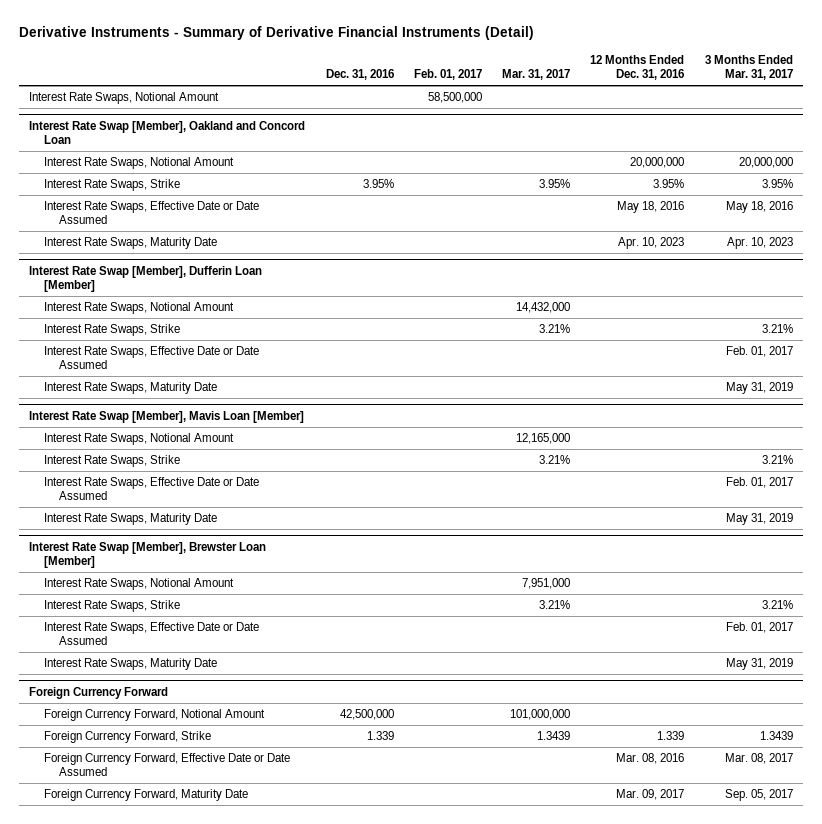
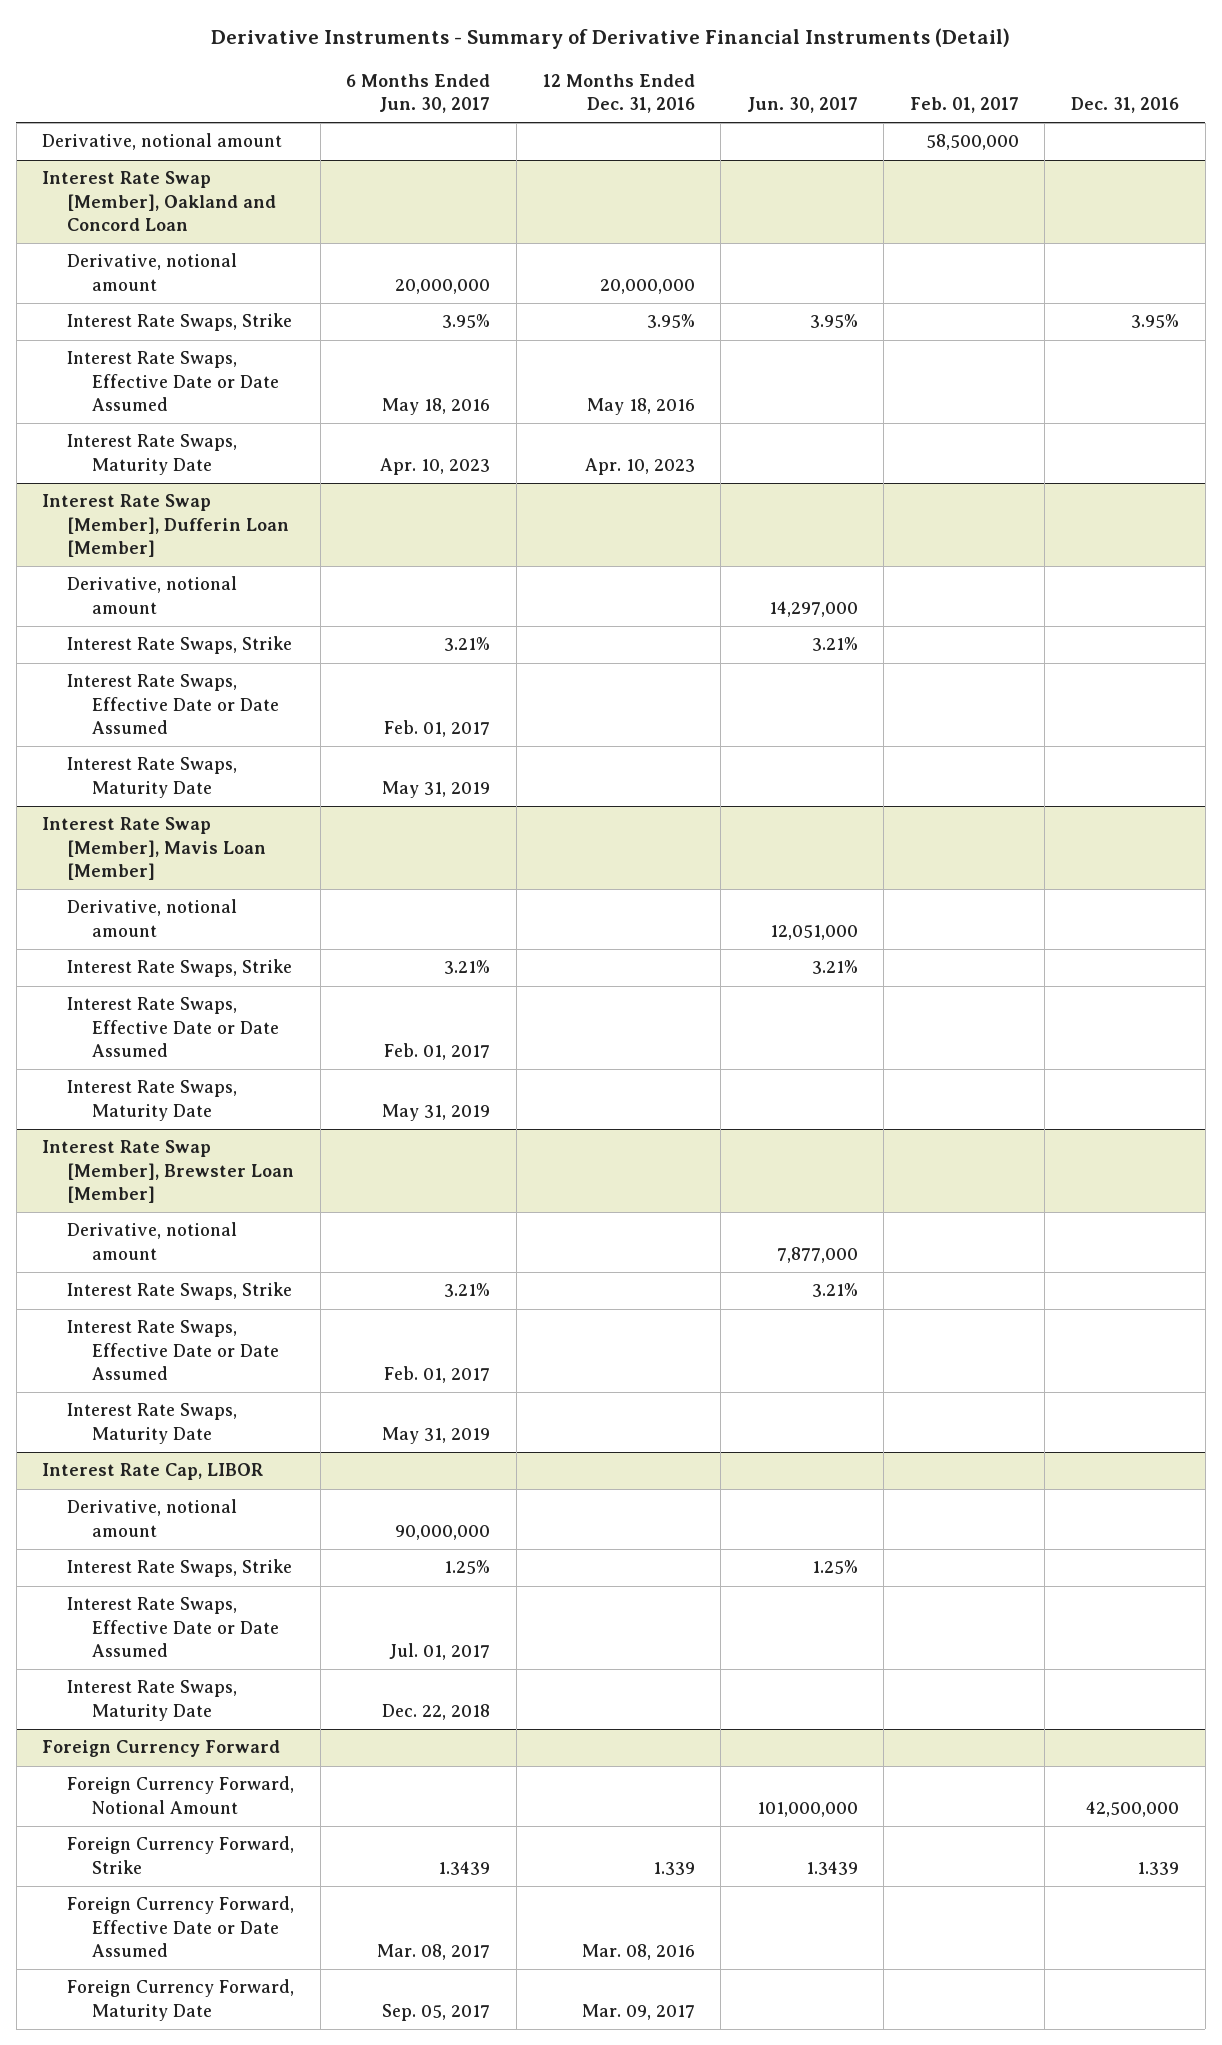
- | Dec. 31, 2016 | Feb. 01, 2017 | Mar. 31, 2017 | 12 Months Ended Dec. 31, 2016 | 3 Months Ended Mar. 31, 2017
+ | 6 Months Ended Jun. 30, 2017 | 12 Months Ended Dec. 31, 2016 | Jun. 30, 2017 | Feb. 01, 2017 | Dec. 31, 2016
- Interest Rate Swaps, Notional Amount | | 58,500,000 | | |
+ Derivative, notional amount | | | | 58,500,000 |
@ Interest Rate Swap [Member], Oakland and Concord Loan
- Interest Rate Swaps, Notional Amount | | | | 20,000,000 | 20,000,000
+ Derivative, notional amount | 20,000,000 | 20,000,000 | | |
@ Interest Rate Swap [Member], Dufferin Loan [Member]
- Interest Rate Swaps, Notional Amount | | | 14,432,000 | |
+ Derivative, notional amount | | | 14,297,000 | |
@ Interest Rate Swap [Member], Mavis Loan [Member]
- Interest Rate Swaps, Notional Amount | | | 12,165,000 | |
+ Derivative, notional amount | | | 12,051,000 | |
@ Interest Rate Swap [Member], Brewster Loan [Member]
- Interest Rate Swaps, Notional Amount | | | 7,951,000 | |
+ Derivative, notional amount | | | 7,877,000 | |
+ Interest Rate Cap, LIBOR
+ Derivative, notional amount | 90,000,000 | | | |
+ Interest Rate Swaps, Strike | 1.25% | | 1.25% | |
+ Interest Rate Swaps, Effective Date or Date Assumed | Jul. 01, 2017 | | | |
+ Interest Rate Swaps, Maturity Date | Dec. 22, 2018 | | | |

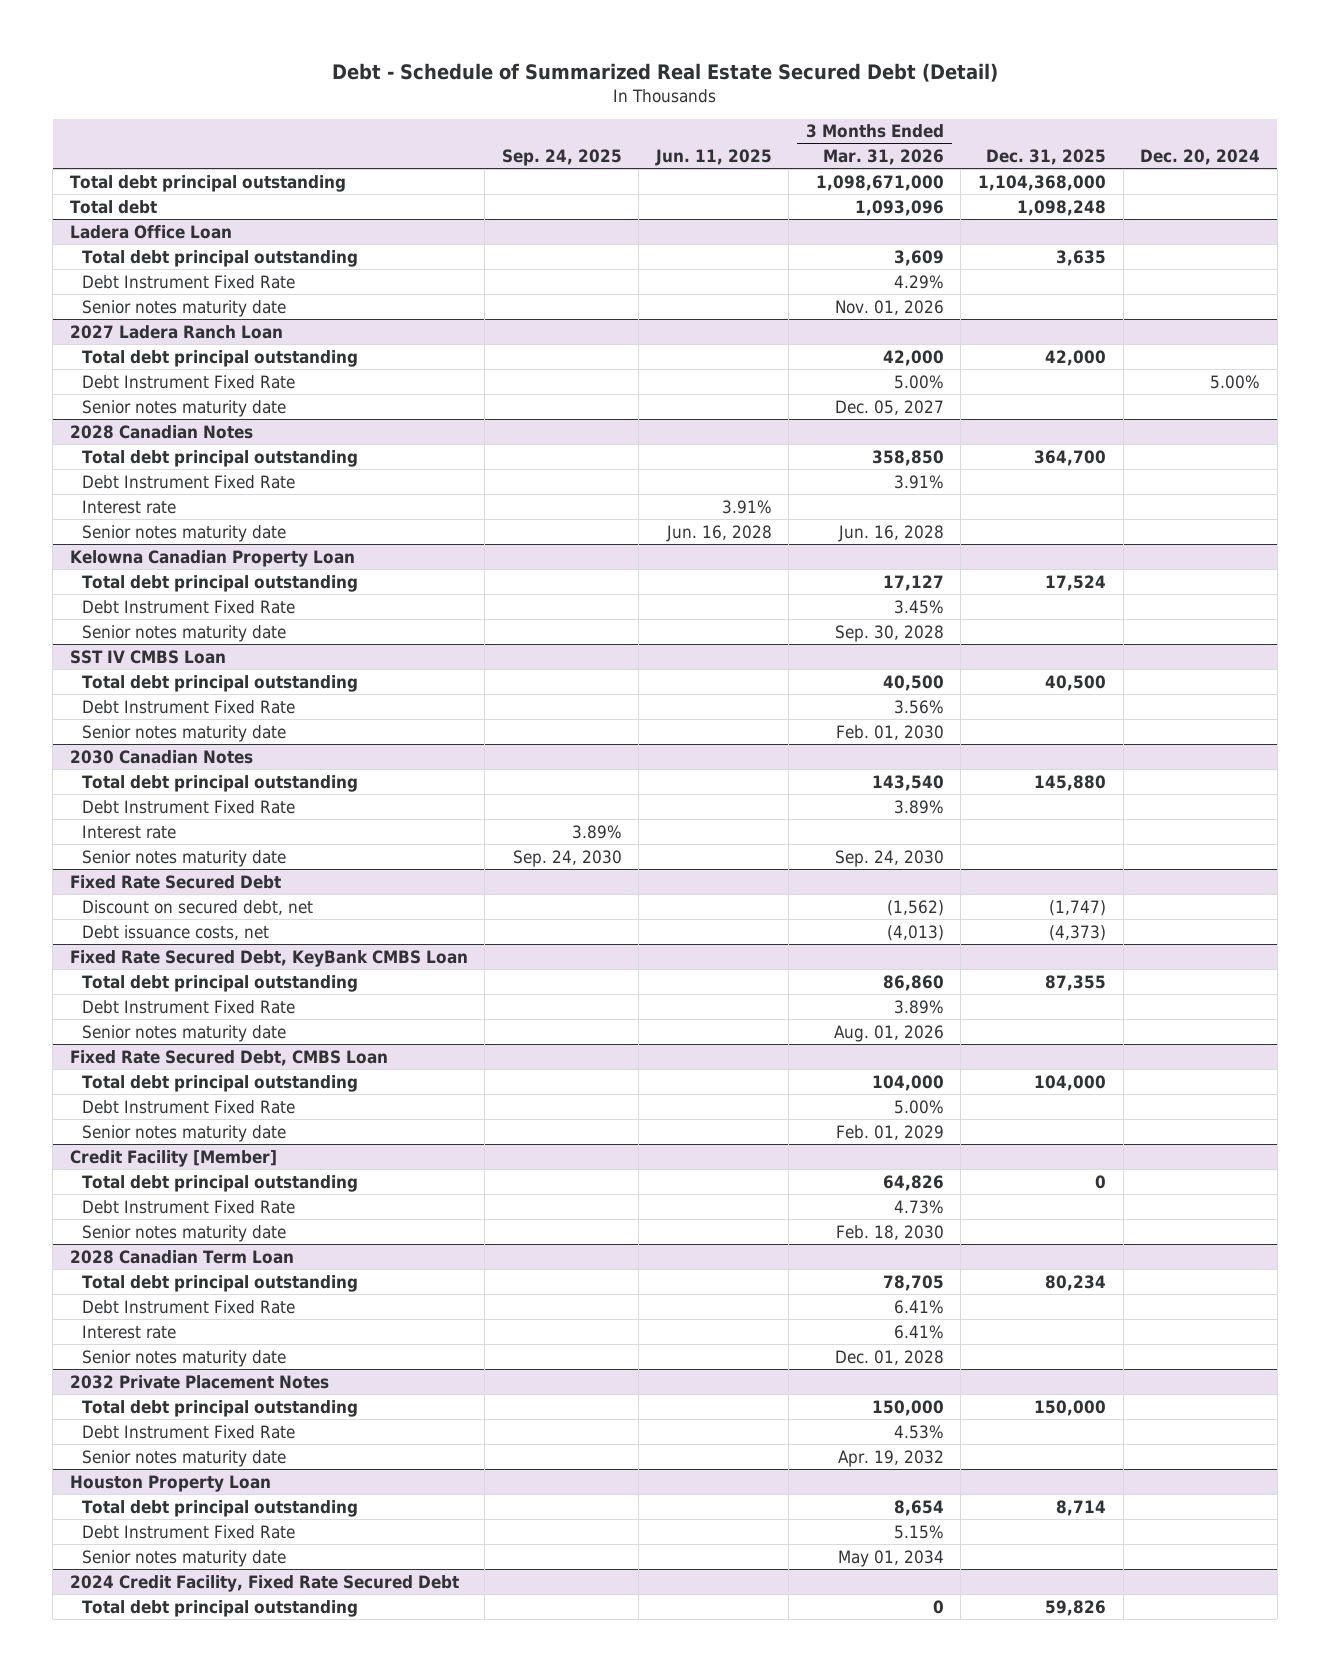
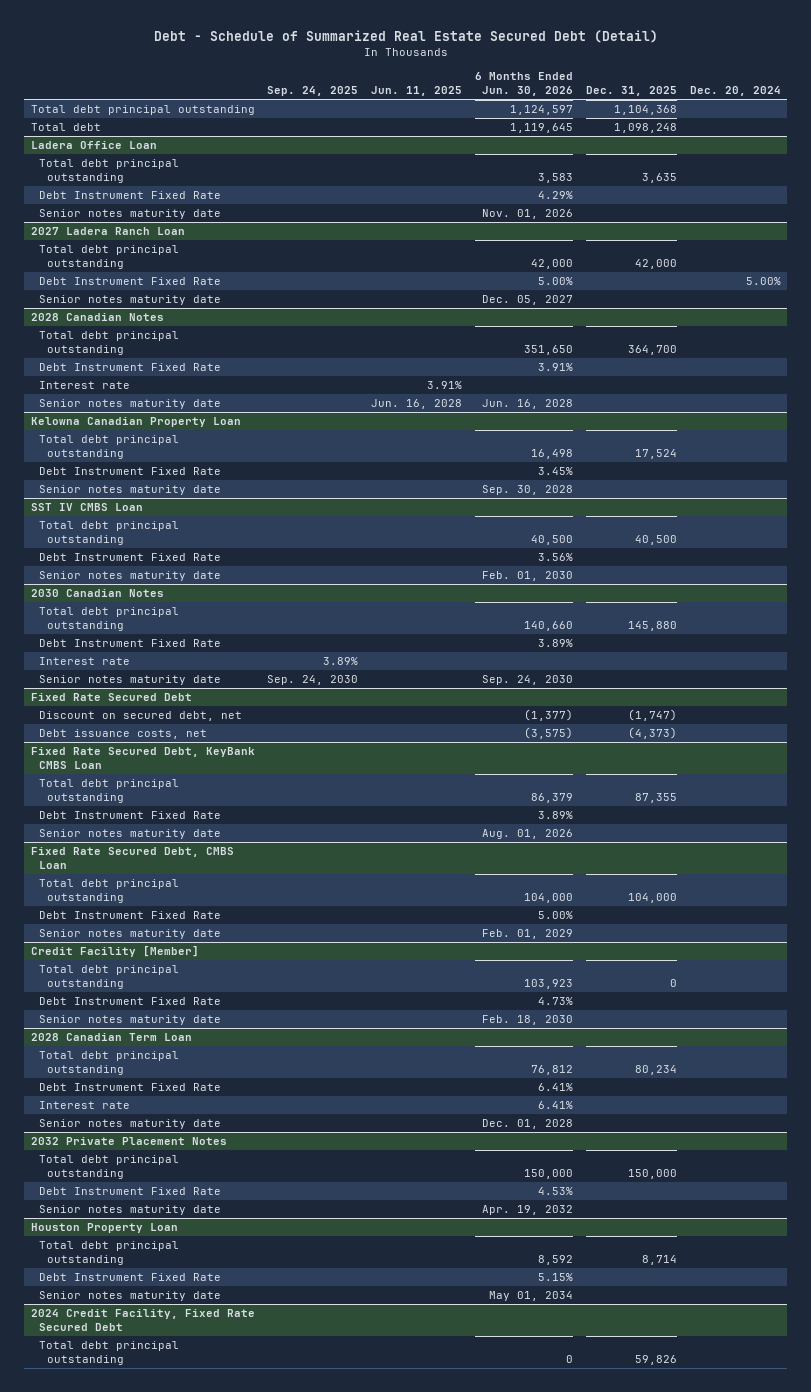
- | Sep. 24, 2025 | Jun. 11, 2025 | 3 Months Ended Mar. 31, 2026 | Dec. 31, 2025 | Dec. 20, 2024
+ | Sep. 24, 2025 | Jun. 11, 2025 | 6 Months Ended Jun. 30, 2026 | Dec. 31, 2025 | Dec. 20, 2024
- Total debt principal outstanding | | | 1,098,671,000 | 1,104,368,000 |
+ Total debt principal outstanding | | | 1,124,597 | 1,104,368 |

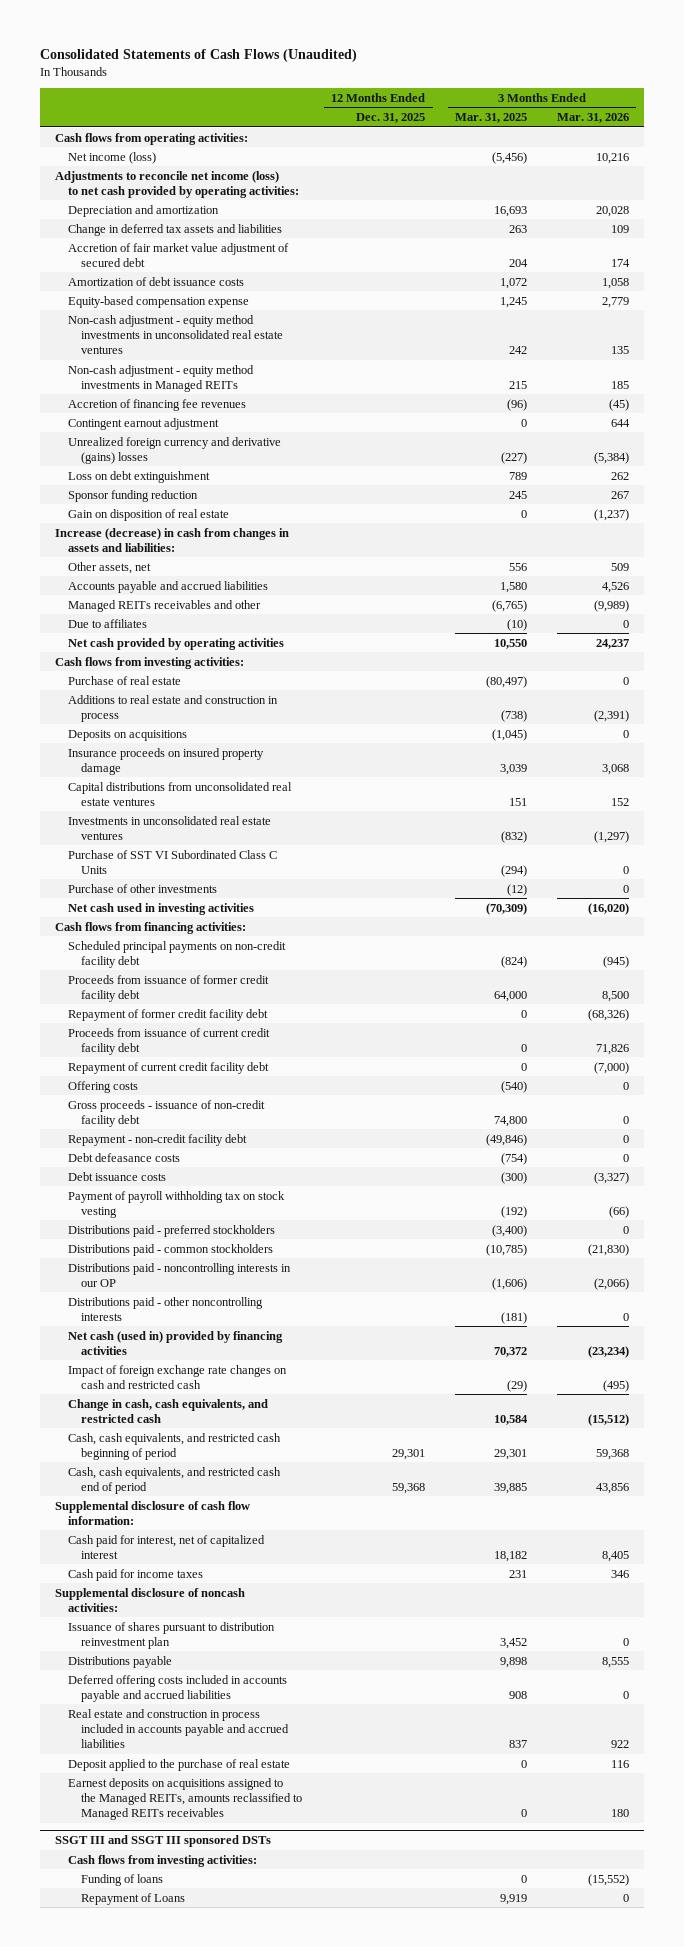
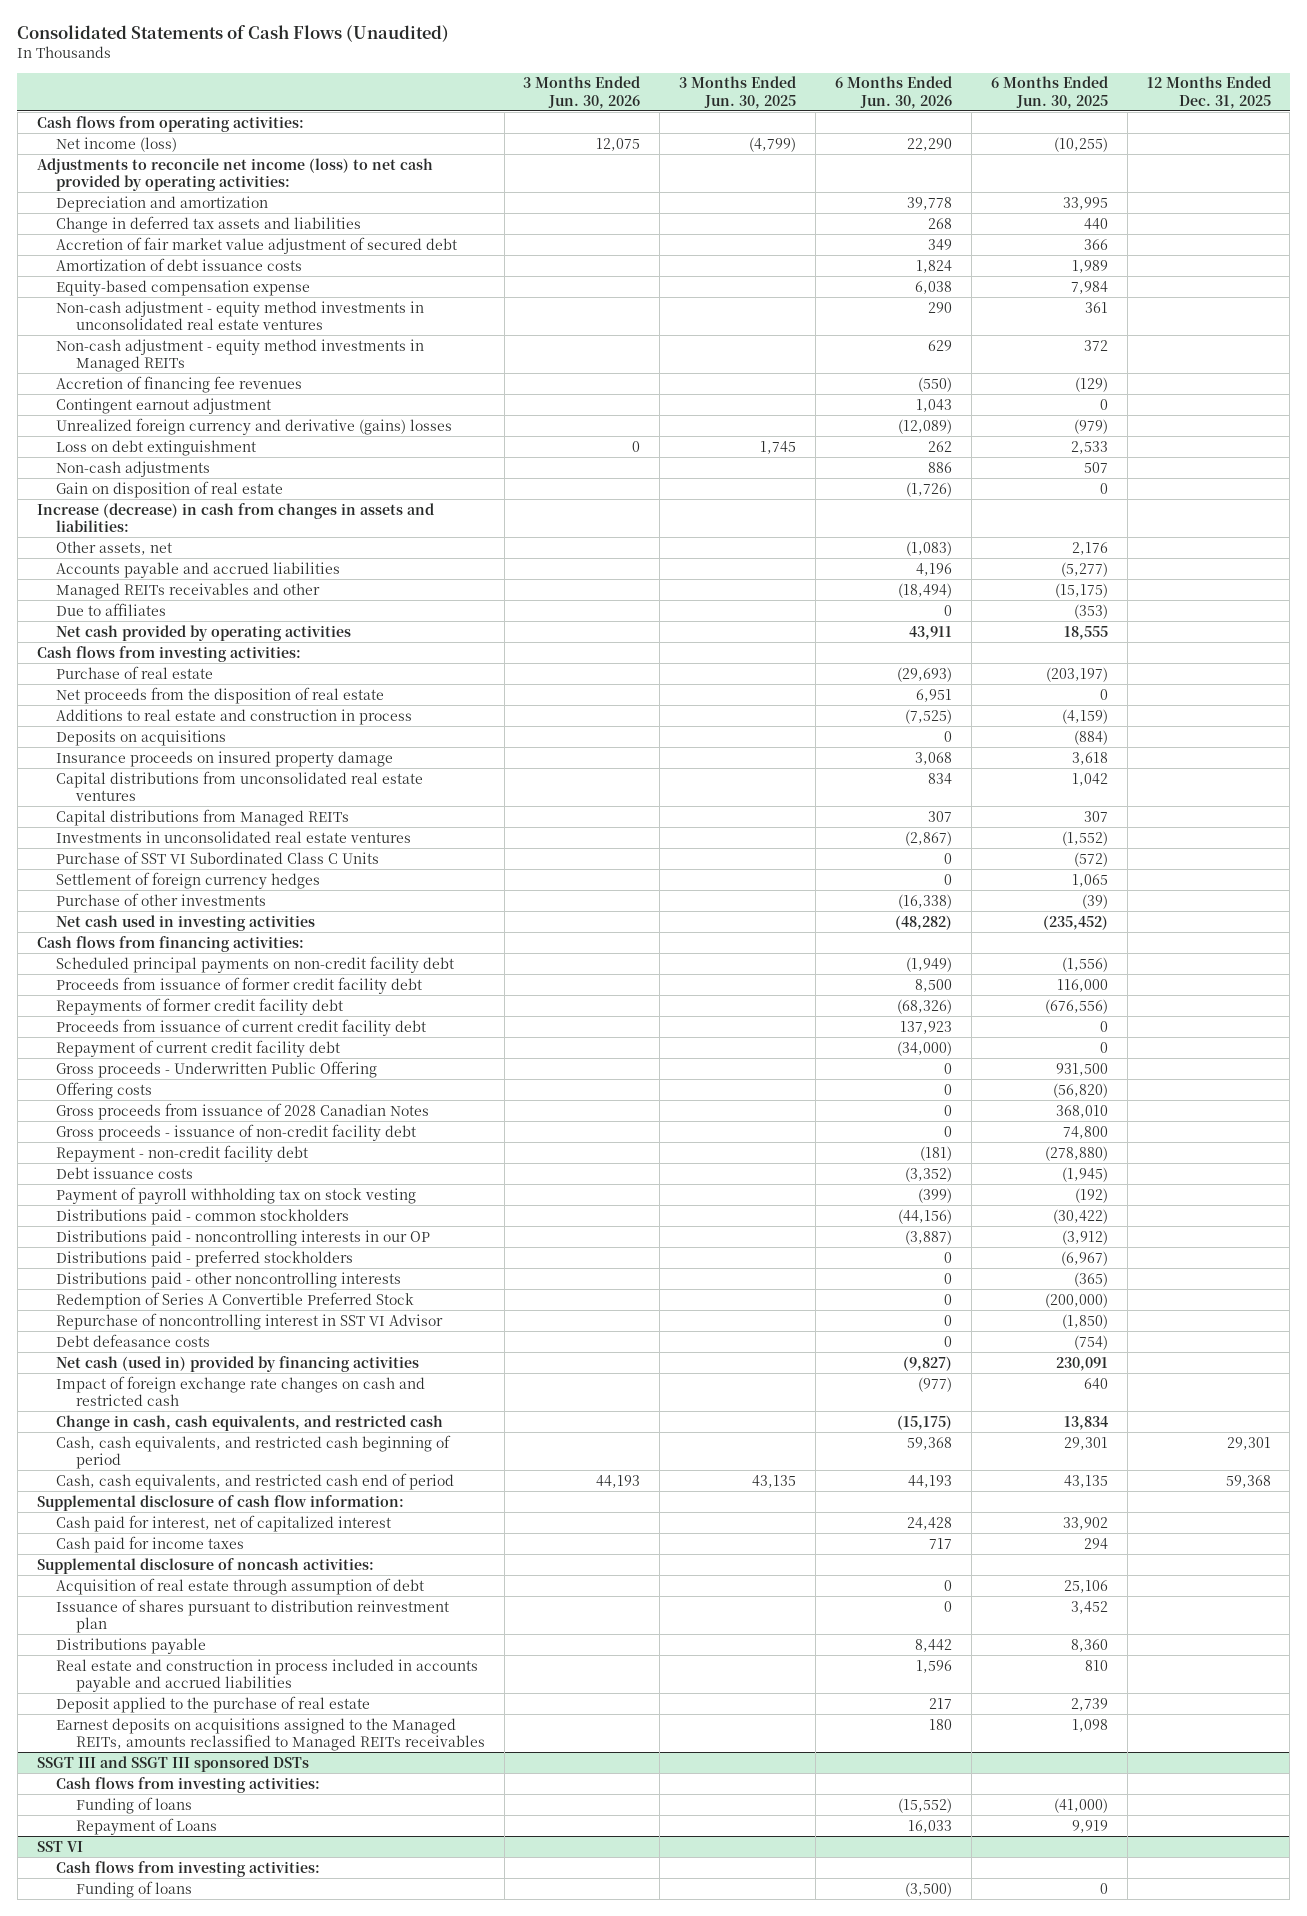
- | 12 Months Ended Dec. 31, 2025 | 3 Months Ended Mar. 31, 2025 | 3 Months Ended Mar. 31, 2026
+ | 3 Months Ended Jun. 30, 2026 | 3 Months Ended Jun. 30, 2025 | 6 Months Ended Jun. 30, 2026 | 6 Months Ended Jun. 30, 2025 | 12 Months Ended Dec. 31, 2025
- Sponsor funding reduction | | 245 | 267
+ Non-cash adjustments | | | 886 | 507 |
+ Net proceeds from the disposition of real estate | | | 6,951 | 0 |
+ Capital distributions from Managed REITs | | | 307 | 307 |
+ Settlement of foreign currency hedges | | | 0 | 1,065 |
- Repayment of former credit facility debt | | 0 | (68,326)
+ Repayments of former credit facility debt | | | (68,326) | (676,556) |
+ Gross proceeds - Underwritten Public Offering | | | 0 | 931,500 |
+ Gross proceeds from issuance of 2028 Canadian Notes | | | 0 | 368,010 |
moved down: Distributions paid - preferred stockholders | | | 0 | (6,967) |
+ Redemption of Series A Convertible Preferred Stock | | | 0 | (200,000) |
+ Repurchase of noncontrolling interest in SST VI Advisor | | | 0 | (1,850) |
moved down: Debt defeasance costs | | | 0 | (754) |
+ Acquisition of real estate through assumption of debt | | | 0 | 25,106 |
- Deferred offering costs included in accounts payable and accrued liabilities | | 908 | 0
+ SST VI
+ Cash flows from investing activities:
+ Funding of loans | | | (3,500) | 0 |

